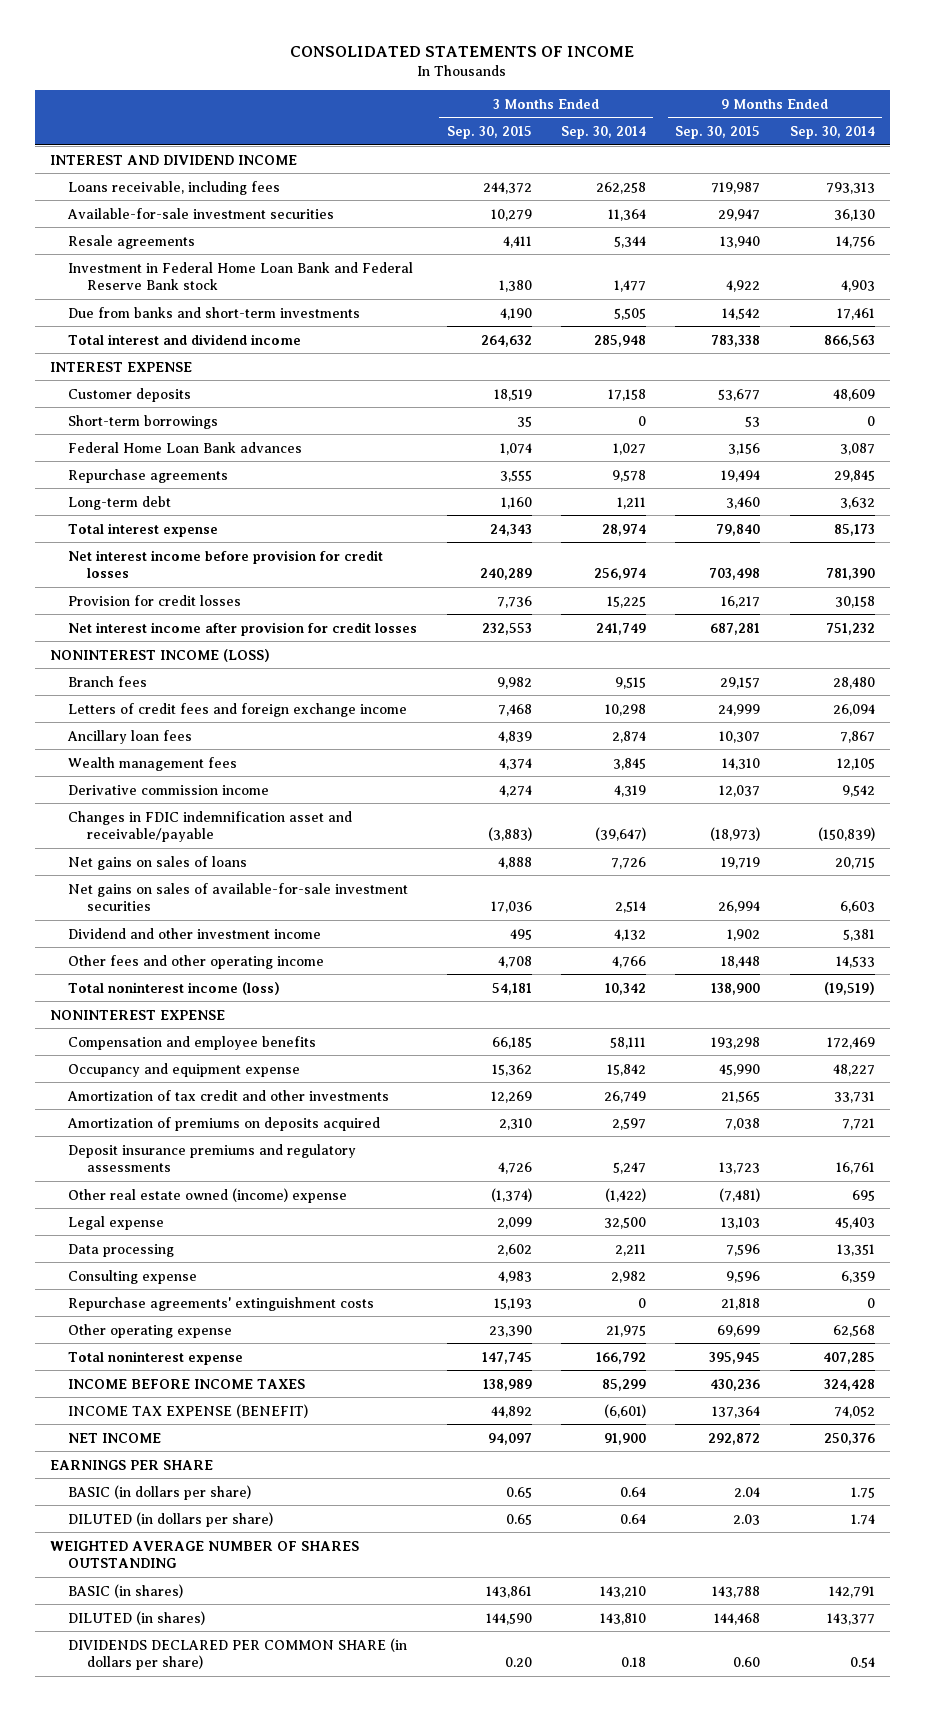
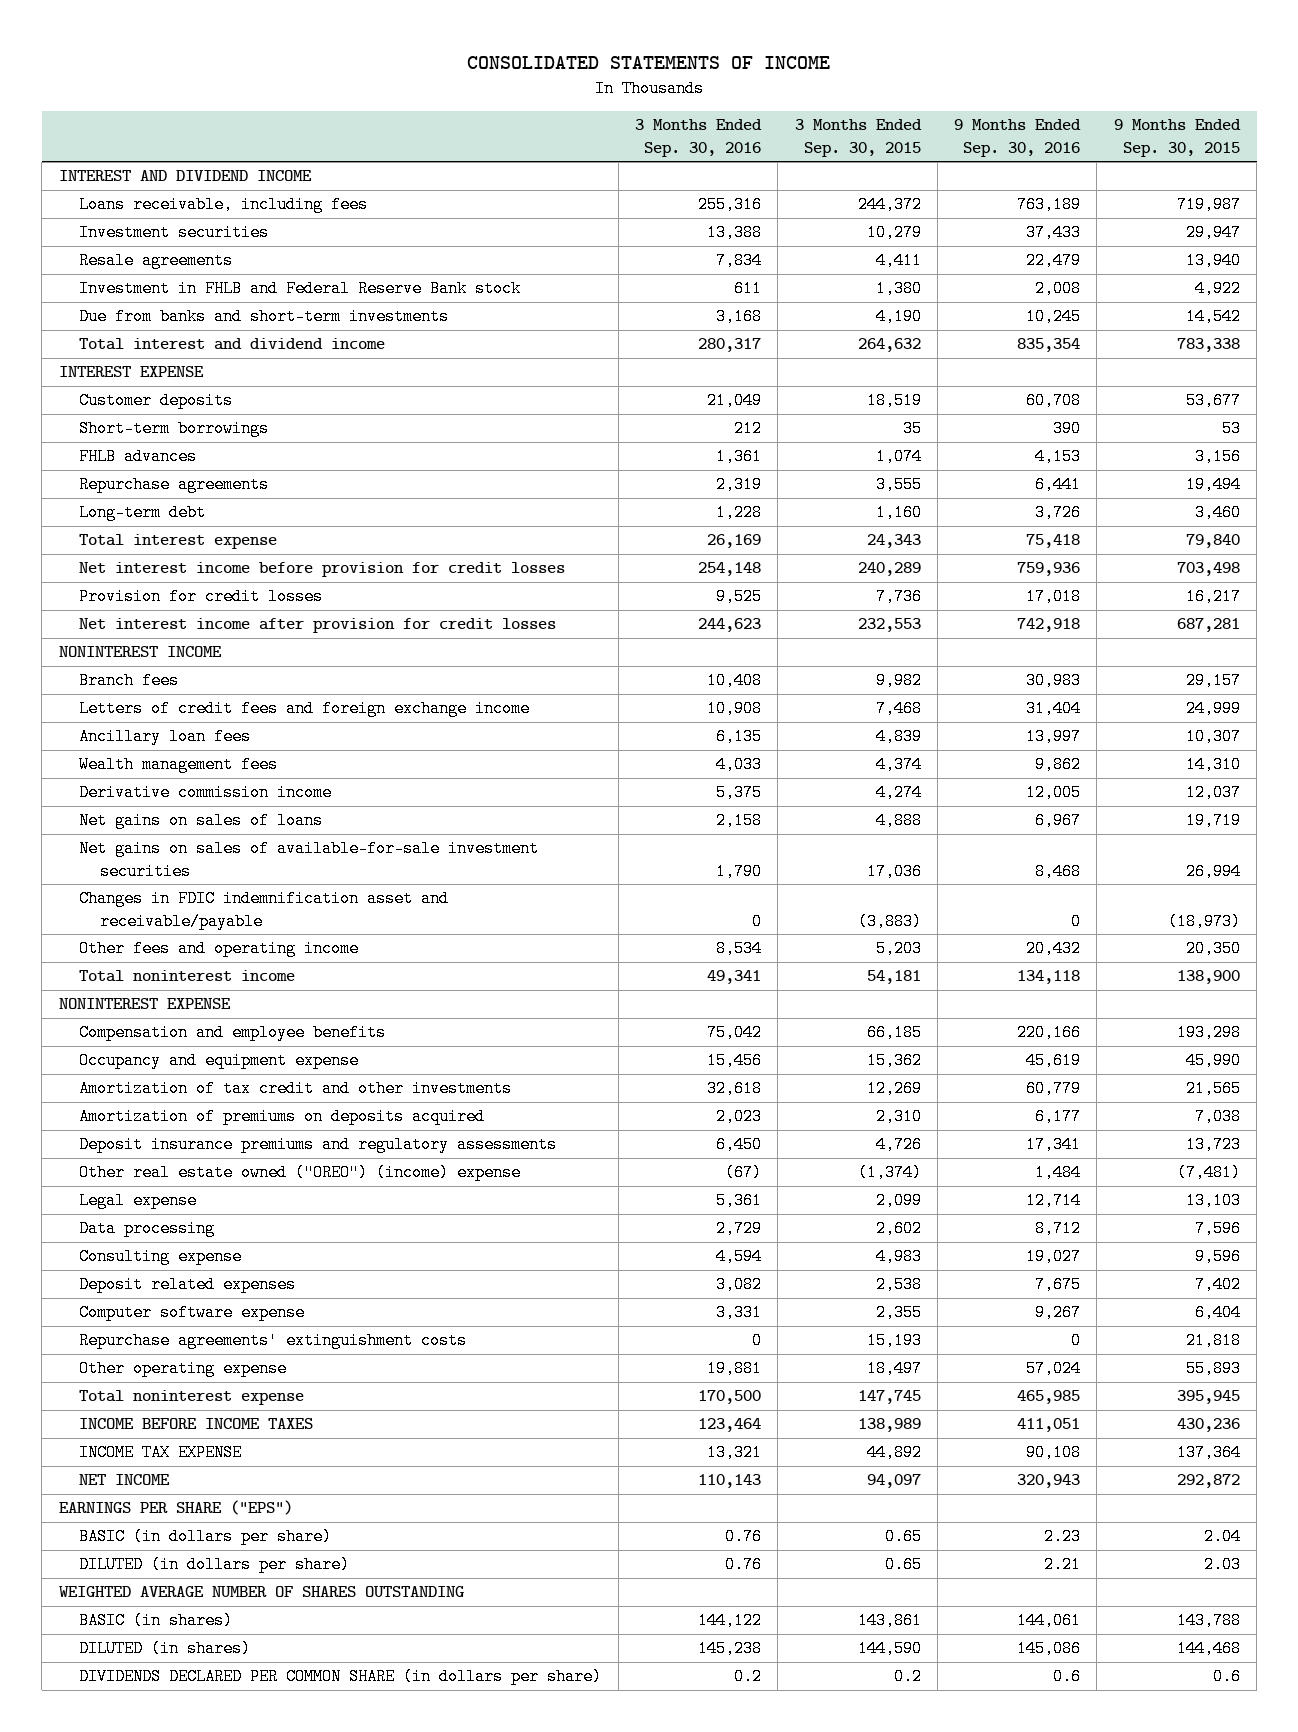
- | 3 Months Ended Sep. 30, 2015 | 3 Months Ended Sep. 30, 2014 | 9 Months Ended Sep. 30, 2015 | 9 Months Ended Sep. 30, 2014
+ | 3 Months Ended Sep. 30, 2016 | 3 Months Ended Sep. 30, 2015 | 9 Months Ended Sep. 30, 2016 | 9 Months Ended Sep. 30, 2015
- Available-for-sale investment securities | 10,279 | 11,364 | 29,947 | 36,130
+ Investment securities | 13,388 | 10,279 | 37,433 | 29,947
- Investment in Federal Home Loan Bank and Federal Reserve Bank stock | 1,380 | 1,477 | 4,922 | 4,903
+ Investment in FHLB and Federal Reserve Bank stock | 611 | 1,380 | 2,008 | 4,922
- Federal Home Loan Bank advances | 1,074 | 1,027 | 3,156 | 3,087
+ FHLB advances | 1,361 | 1,074 | 4,153 | 3,156
- NONINTEREST INCOME (LOSS)
+ NONINTEREST INCOME
- Dividend and other investment income | 495 | 4,132 | 1,902 | 5,381
- Other fees and other operating income | 4,708 | 4,766 | 18,448 | 14,533
- Total noninterest income (loss) | 54,181 | 10,342 | 138,900 | (19,519)
moved down: Changes in FDIC indemnification asset and receivable/payable | 0 | (3,883) | 0 | (18,973)
+ Other fees and operating income | 8,534 | 5,203 | 20,432 | 20,350
+ Total noninterest income | 49,341 | 54,181 | 134,118 | 138,900
- Other real estate owned (income) expense | (1,374) | (1,422) | (7,481) | 695
+ Other real estate owned ("OREO") (income) expense | (67) | (1,374) | 1,484 | (7,481)
+ Deposit related expenses | 3,082 | 2,538 | 7,675 | 7,402
+ Computer software expense | 3,331 | 2,355 | 9,267 | 6,404
- Other operating expense | 23,390 | 21,975 | 69,699 | 62,568
+ Other operating expense | 19,881 | 18,497 | 57,024 | 55,893
- INCOME TAX EXPENSE (BENEFIT) | 44,892 | (6,601) | 137,364 | 74,052
+ INCOME TAX EXPENSE | 13,321 | 44,892 | 90,108 | 137,364
- EARNINGS PER SHARE
+ EARNINGS PER SHARE ("EPS")
- DIVIDENDS DECLARED PER COMMON SHARE (in dollars per share) | 0.20 | 0.18 | 0.60 | 0.54
+ DIVIDENDS DECLARED PER COMMON SHARE (in dollars per share) | 0.2 | 0.2 | 0.6 | 0.6

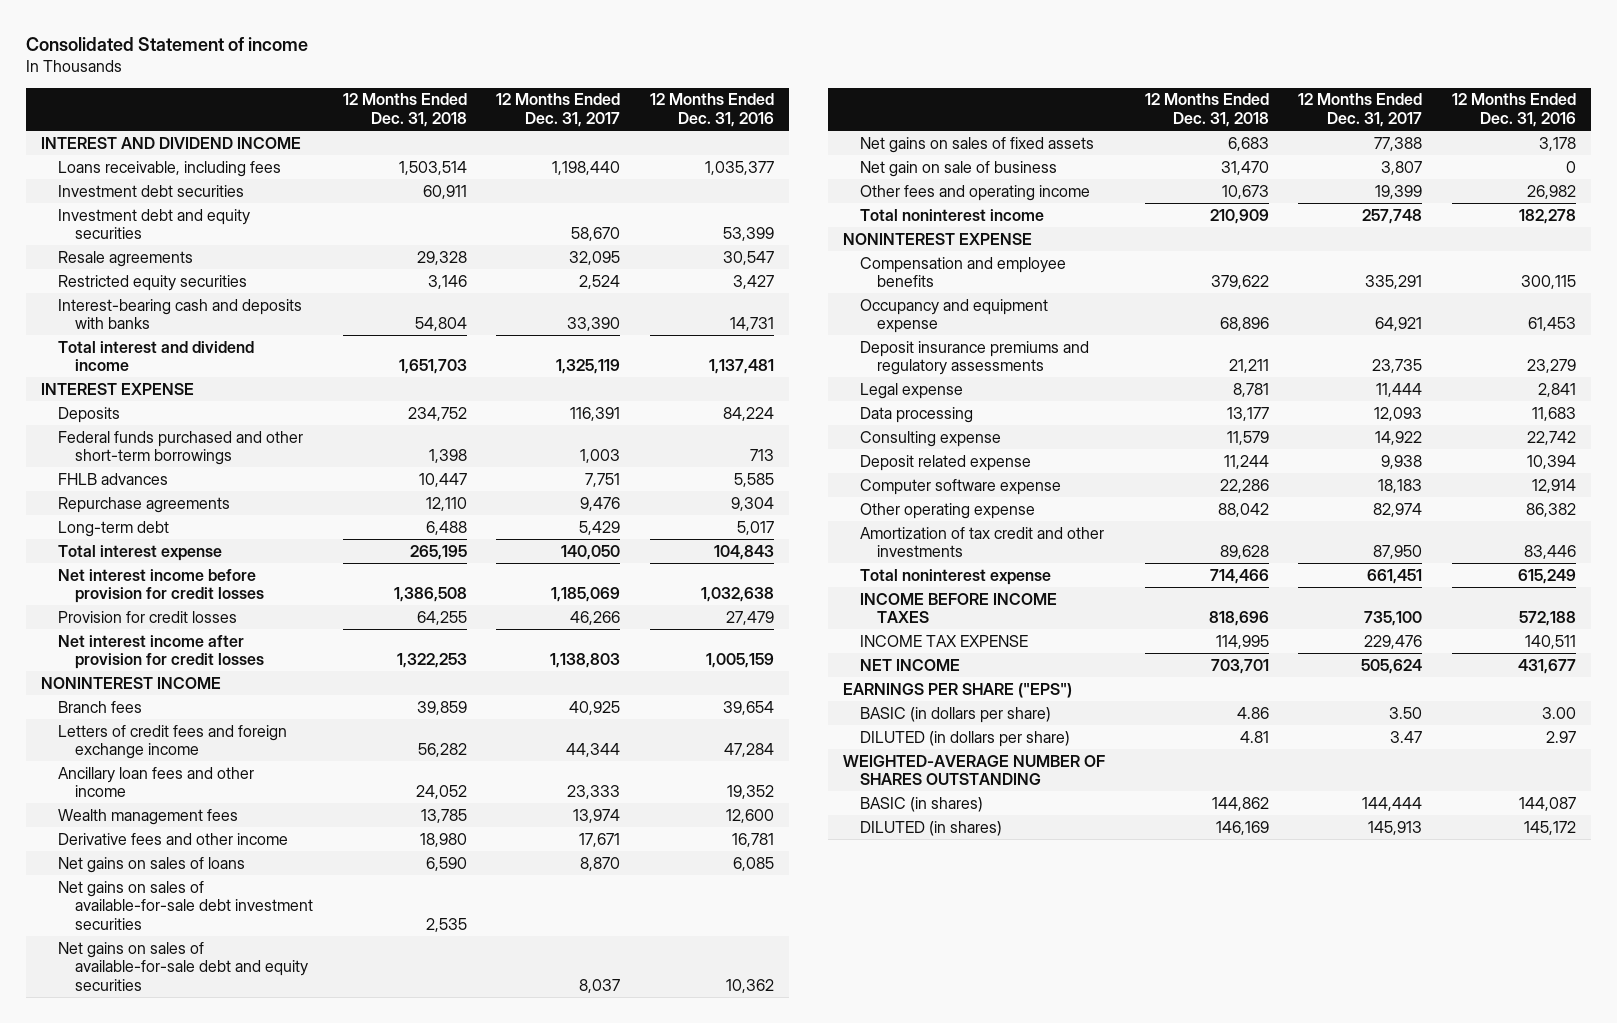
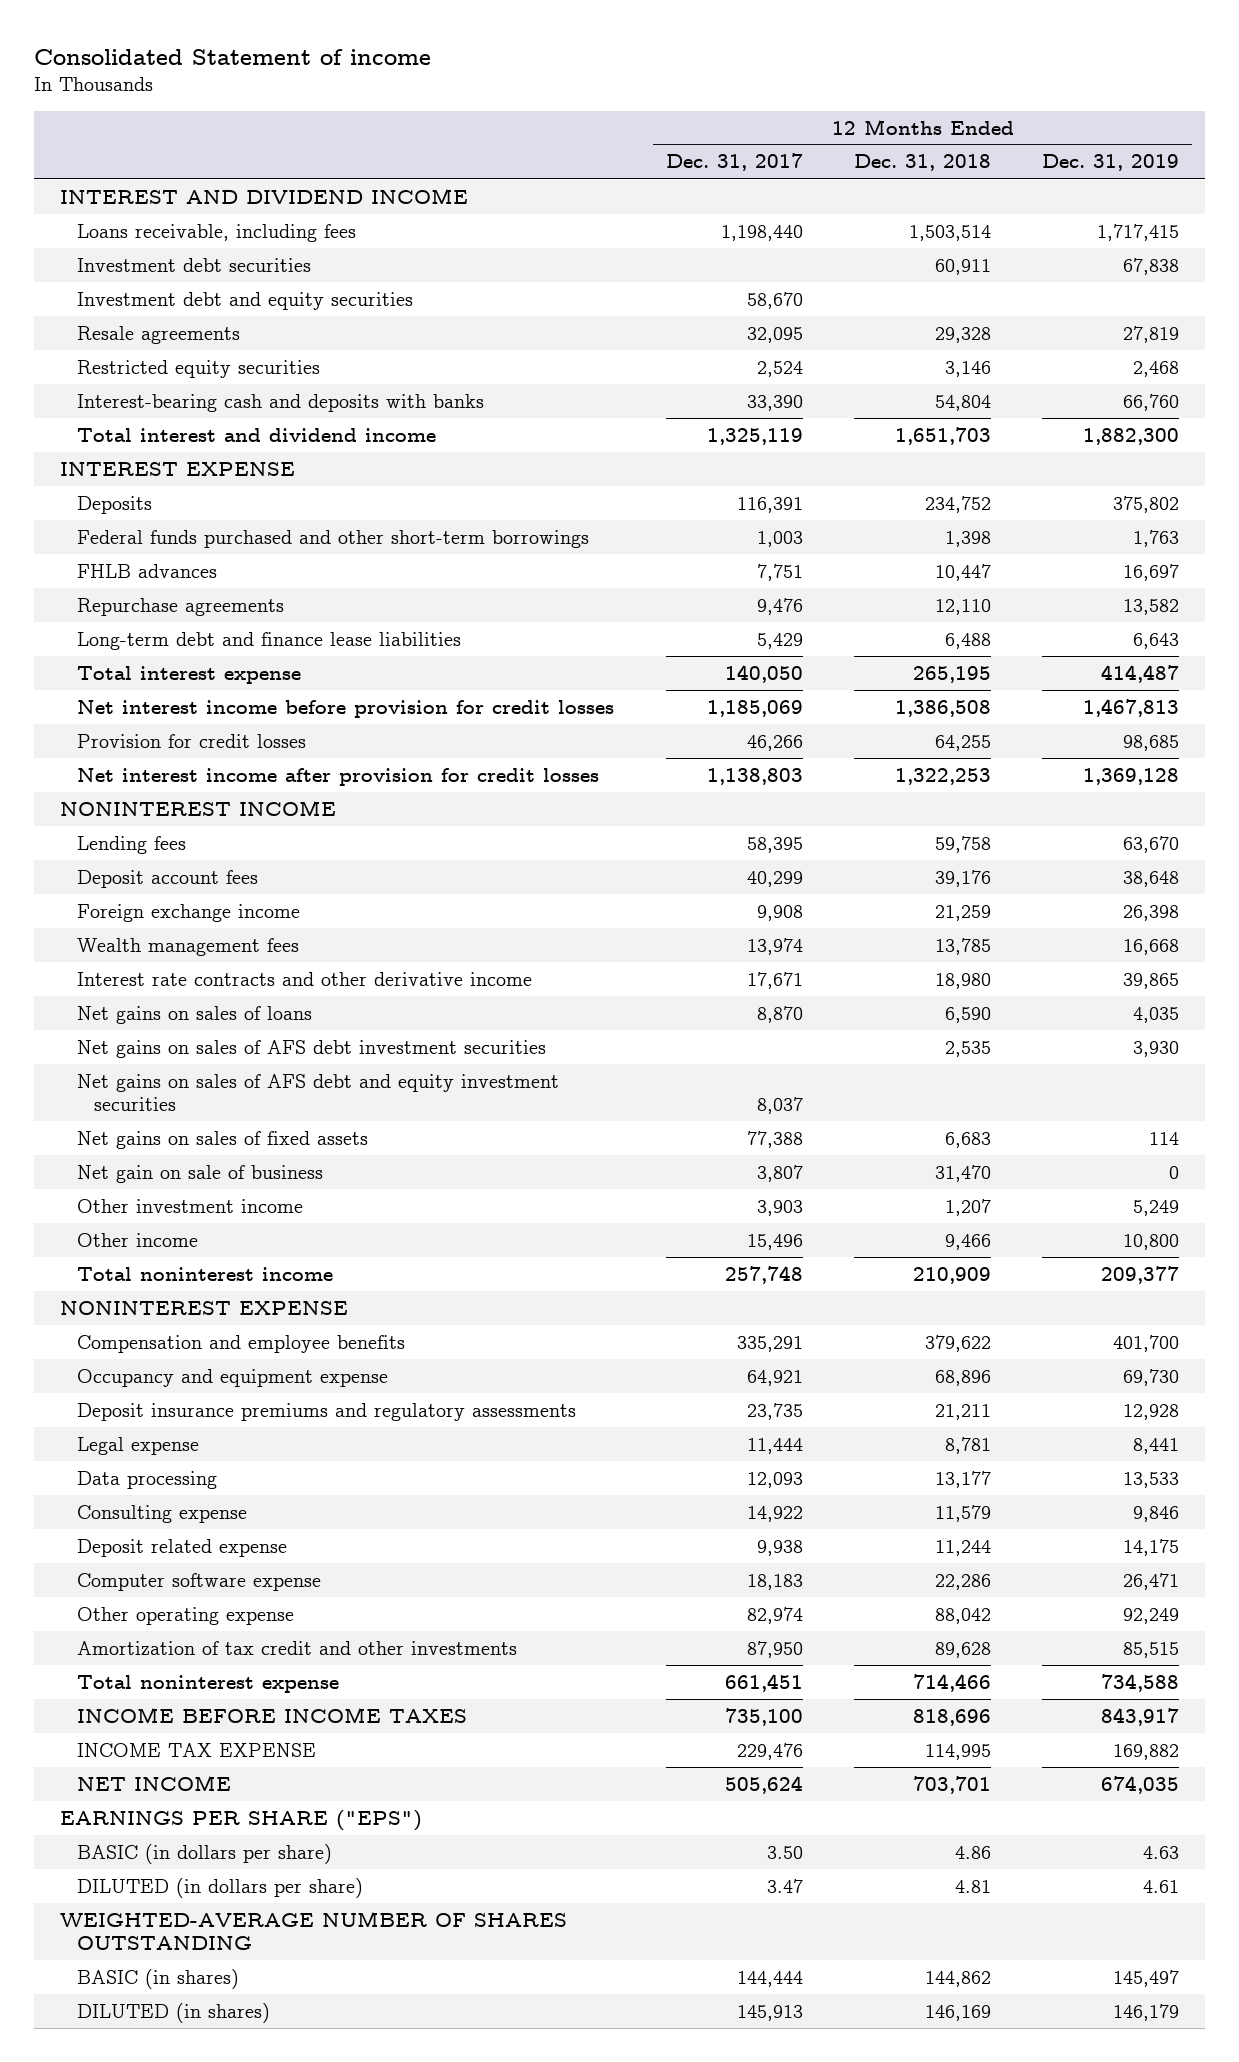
- | 12 Months Ended Dec. 31, 2018 | 12 Months Ended Dec. 31, 2017 | 12 Months Ended Dec. 31, 2016
+ | 12 Months Ended Dec. 31, 2017 | 12 Months Ended Dec. 31, 2018 | 12 Months Ended Dec. 31, 2019
- Long-term debt | 6,488 | 5,429 | 5,017
+ Long-term debt and finance lease liabilities | 5,429 | 6,488 | 6,643
- Branch fees | 39,859 | 40,925 | 39,654
- Letters of credit fees and foreign exchange income | 56,282 | 44,344 | 47,284
- Ancillary loan fees and other income | 24,052 | 23,333 | 19,352
+ Lending fees | 58,395 | 59,758 | 63,670
+ Deposit account fees | 40,299 | 39,176 | 38,648
+ Foreign exchange income | 9,908 | 21,259 | 26,398
- Derivative fees and other income | 18,980 | 17,671 | 16,781
+ Interest rate contracts and other derivative income | 17,671 | 18,980 | 39,865
- Net gains on sales of available-for-sale debt investment securities | 2,535 | |
- Net gains on sales of available-for-sale debt and equity securities | | 8,037 | 10,362
+ Net gains on sales of AFS debt investment securities | | 2,535 | 3,930
+ Net gains on sales of AFS debt and equity investment securities | 8,037 | |
- Other fees and operating income | 10,673 | 19,399 | 26,982
+ Other investment income | 3,903 | 1,207 | 5,249
+ Other income | 15,496 | 9,466 | 10,800

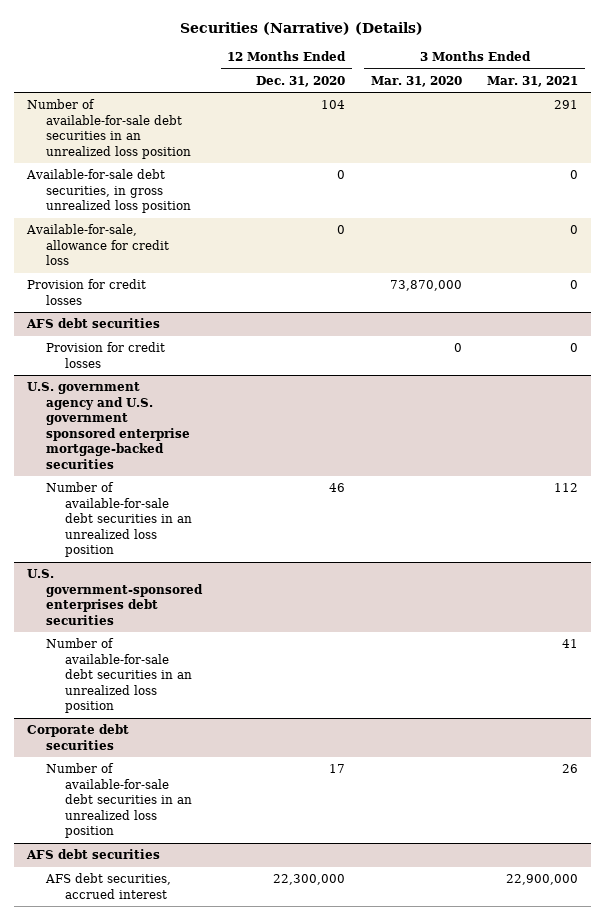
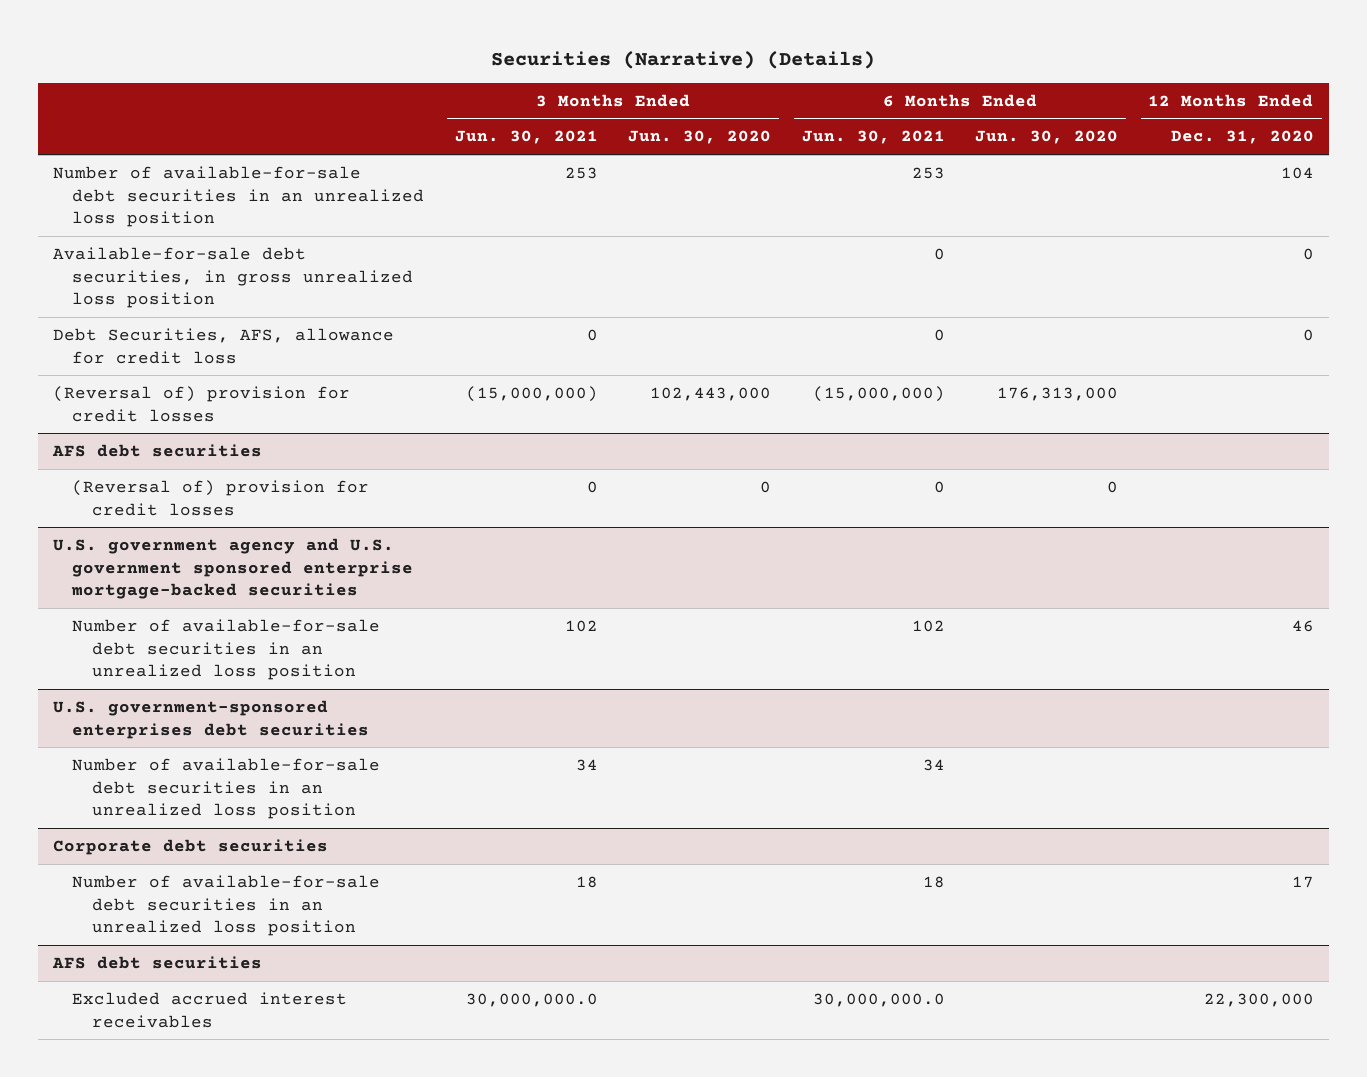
- | 12 Months Ended Dec. 31, 2020 | 3 Months Ended Mar. 31, 2020 | 3 Months Ended Mar. 31, 2021
+ | 3 Months Ended Jun. 30, 2021 | 3 Months Ended Jun. 30, 2020 | 6 Months Ended Jun. 30, 2021 | 6 Months Ended Jun. 30, 2020 | 12 Months Ended Dec. 31, 2020
- Available-for-sale, allowance for credit loss | 0 | | 0
- Provision for credit losses | | 73,870,000 | 0
+ Debt Securities, AFS, allowance for credit loss | 0 | | 0 | | 0
+ (Reversal of) provision for credit losses | (15,000,000) | 102,443,000 | (15,000,000) | 176,313,000 |
@ AFS debt securities
- Provision for credit losses | | 0 | 0
+ (Reversal of) provision for credit losses | 0 | 0 | 0 | 0 |
- AFS debt securities, accrued interest | 22,300,000 | | 22,900,000
+ Excluded accrued interest receivables | 30,000,000.0 | | 30,000,000.0 | | 22,300,000

